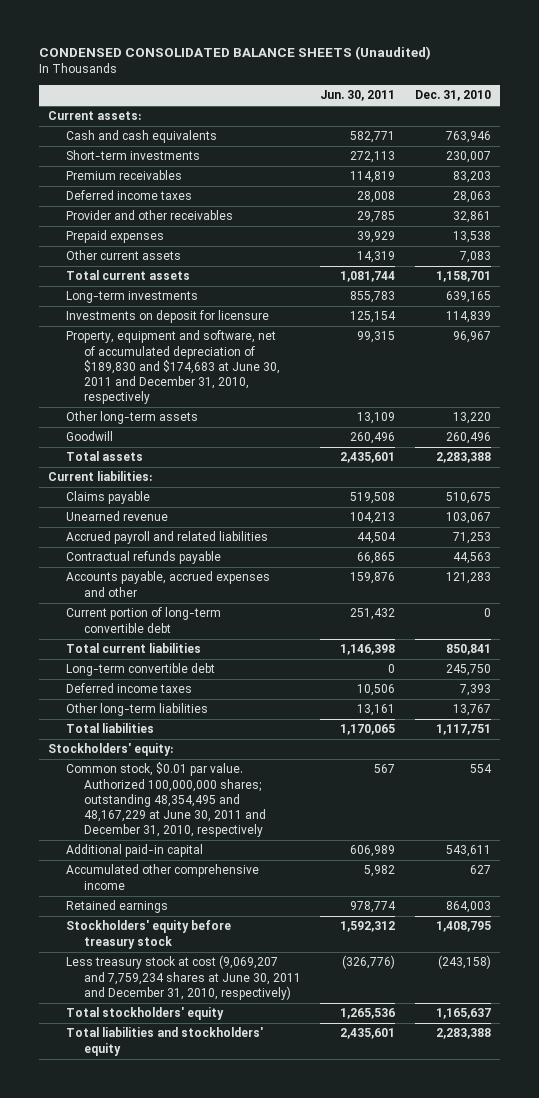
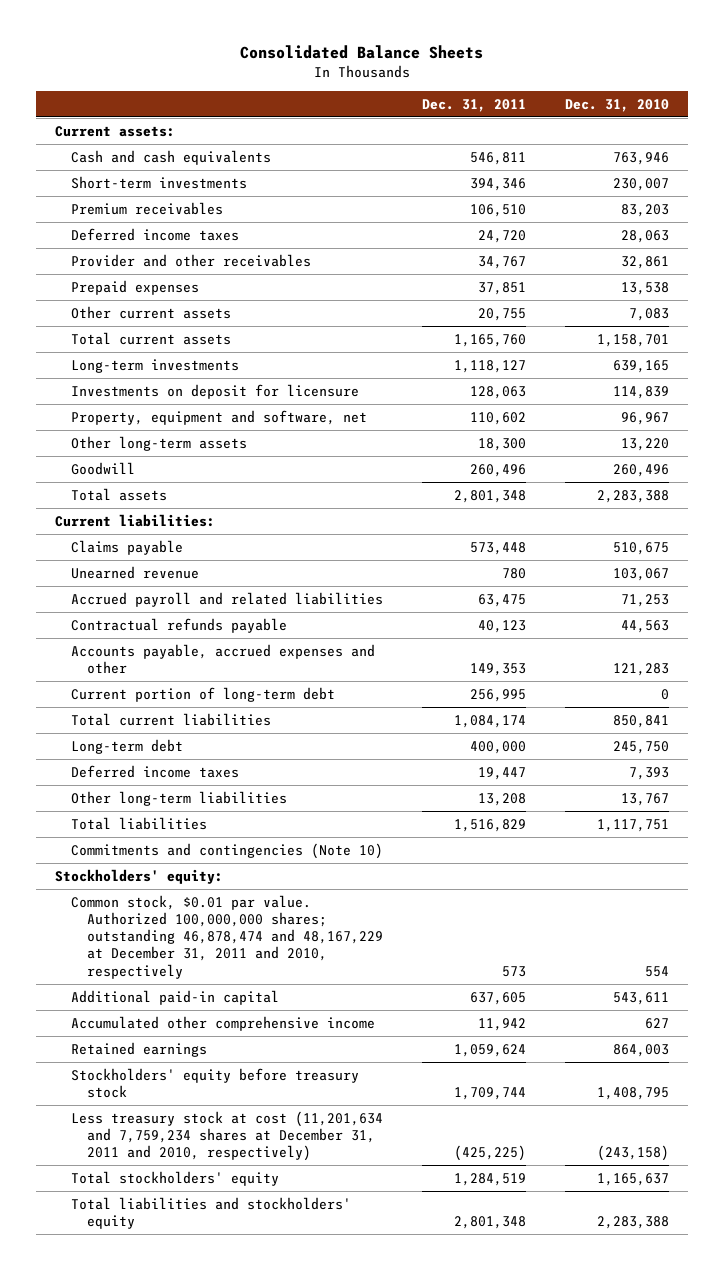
- CONDENSED CONSOLIDATED BALANCE SHEETS (Unaudited)
+ Consolidated Balance Sheets
- | Jun. 30, 2011 | Dec. 31, 2010
+ | Dec. 31, 2011 | Dec. 31, 2010
- Property, equipment and software, net of accumulated depreciation of $189,830 and $174,683 at June 30, 2011 and December 31, 2010, respectively | 99,315 | 96,967
+ Property, equipment and software, net | 110,602 | 96,967
- Current portion of long-term convertible debt | 251,432 | 0
+ Current portion of long-term debt | 256,995 | 0
- Long-term convertible debt | 0 | 245,750
+ Long-term debt | 400,000 | 245,750
+ Commitments and contingencies (Note 10)
- Common stock, $0.01 par value. Authorized 100,000,000 shares; outstanding 48,354,495 and 48,167,229 at June 30, 2011 and December 31, 2010, respectively | 567 | 554
+ Common stock, $0.01 par value. Authorized 100,000,000 shares; outstanding 46,878,474 and 48,167,229 at December 31, 2011 and 2010, respectively | 573 | 554
- Less treasury stock at cost (9,069,207 and 7,759,234 shares at June 30, 2011 and December 31, 2010, respectively) | (326,776) | (243,158)
+ Less treasury stock at cost (11,201,634 and 7,759,234 shares at December 31, 2011 and 2010, respectively) | (425,225) | (243,158)

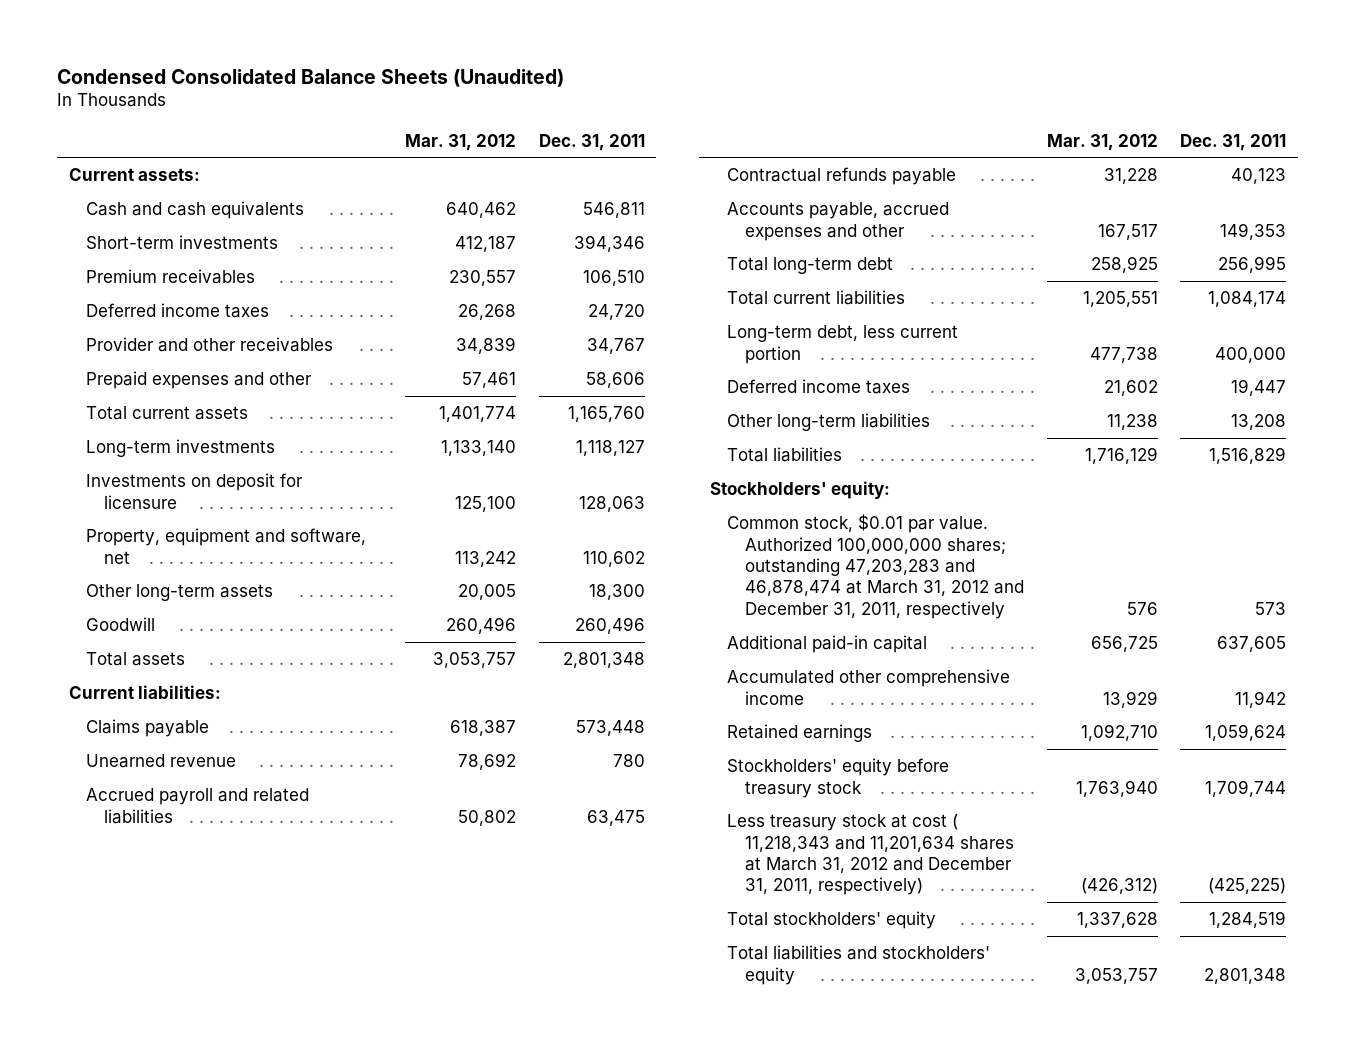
- Consolidated Balance Sheets
+ Condensed Consolidated Balance Sheets (Unaudited)
- | Dec. 31, 2011 | Dec. 31, 2010
+ | Mar. 31, 2012 | Dec. 31, 2011
- Prepaid expenses | 37,851 | 13,538
- Other current assets | 20,755 | 7,083
+ Prepaid expenses and other | 57,461 | 58,606
- Current portion of long-term debt | 256,995 | 0
+ Total long-term debt | 258,925 | 256,995
- Long-term debt | 400,000 | 245,750
+ Long-term debt, less current portion | 477,738 | 400,000
- Commitments and contingencies (Note 10)
- Common stock, $0.01 par value. Authorized 100,000,000 shares; outstanding 46,878,474 and 48,167,229 at December 31, 2011 and 2010, respectively | 573 | 554
+ Common stock, $0.01 par value. Authorized 100,000,000 shares; outstanding 47,203,283 and 46,878,474 at March 31, 2012 and December 31, 2011, respectively | 576 | 573
- Less treasury stock at cost (11,201,634 and 7,759,234 shares at December 31, 2011 and 2010, respectively) | (425,225) | (243,158)
+ Less treasury stock at cost ( 11,218,343 and 11,201,634 shares at March 31, 2012 and December 31, 2011, respectively) | (426,312) | (425,225)

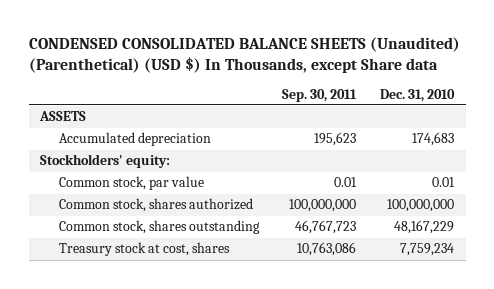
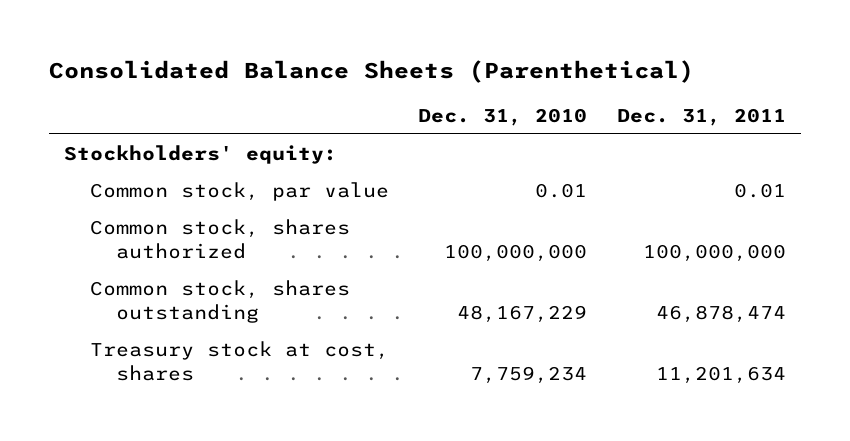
- CONDENSED CONSOLIDATED BALANCE SHEETS (Unaudited) (Parenthetical) (USD $) In Thousands, except Share data
+ Consolidated Balance Sheets (Parenthetical)
- | Sep. 30, 2011 | Dec. 31, 2010
+ | Dec. 31, 2010 | Dec. 31, 2011
- ASSETS
- Accumulated depreciation | 195,623 | 174,683

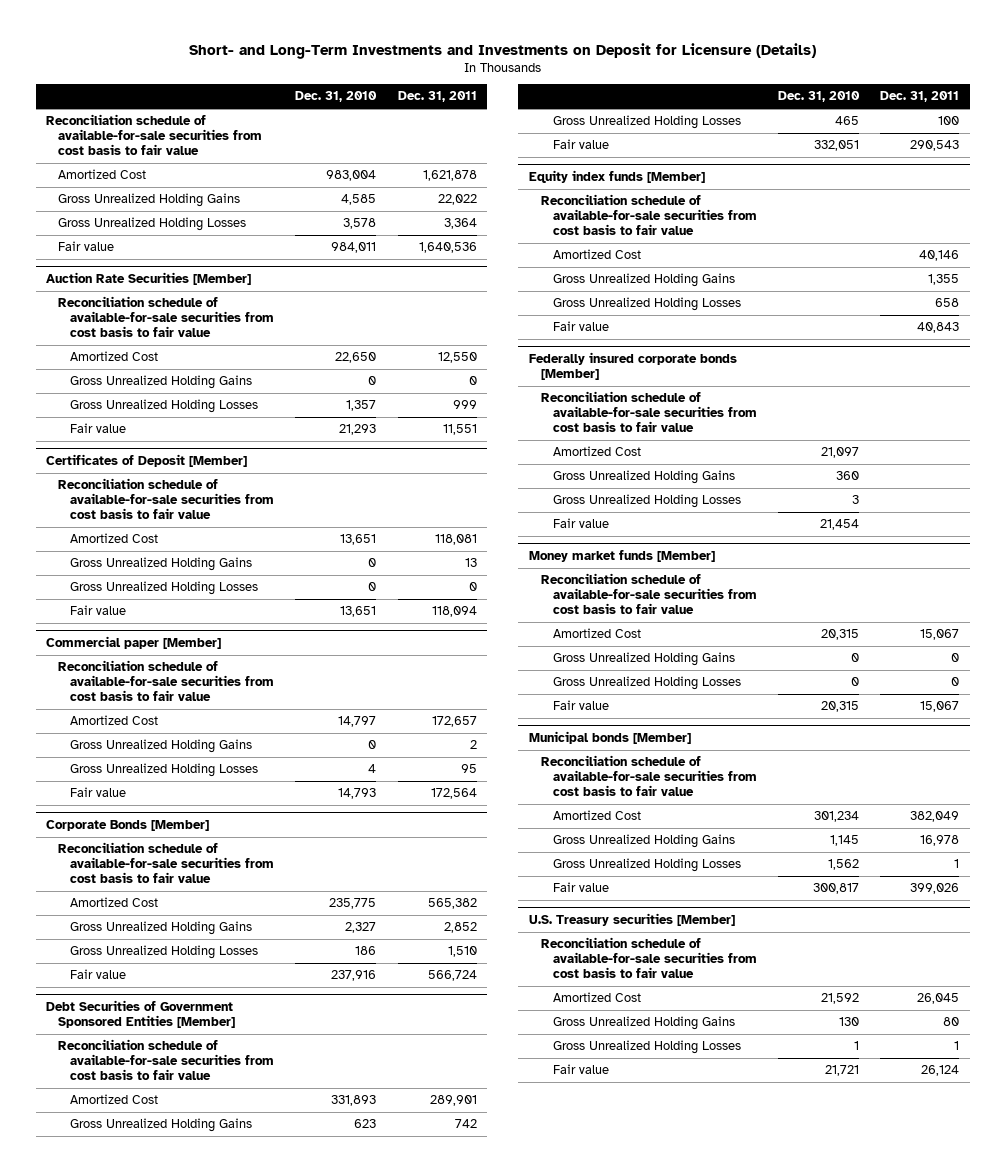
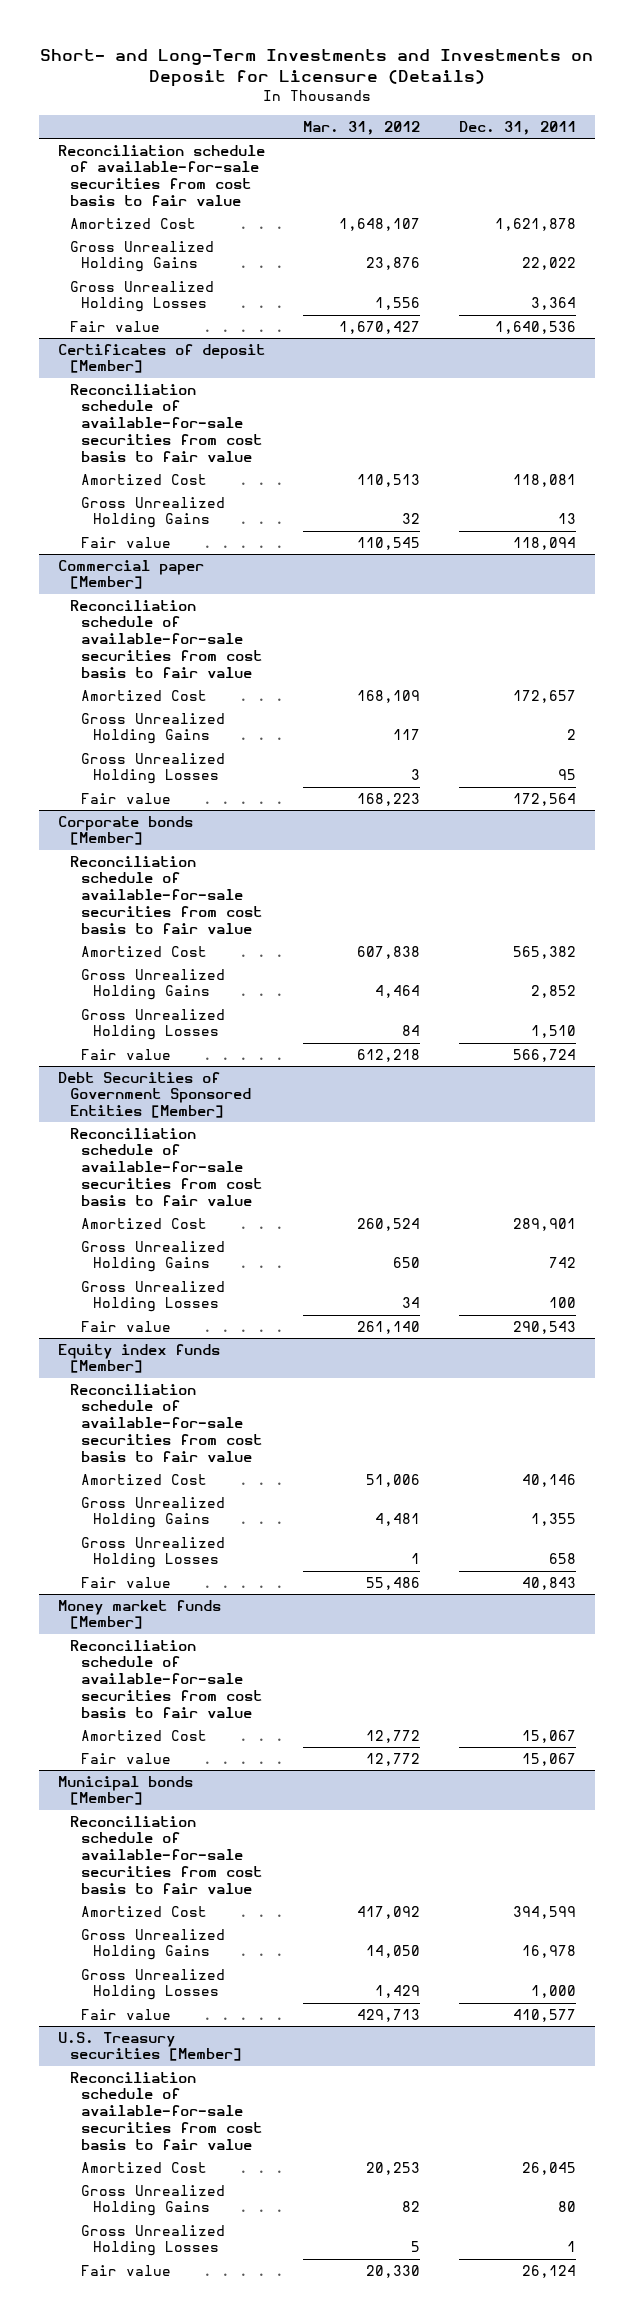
- | Dec. 31, 2010 | Dec. 31, 2011
+ | Mar. 31, 2012 | Dec. 31, 2011
- Auction Rate Securities [Member]
- Reconciliation schedule of available-for-sale securities from cost basis to fair value
- Amortized Cost | 22,650 | 12,550
- Gross Unrealized Holding Gains | 0 | 0
- Gross Unrealized Holding Losses | 1,357 | 999
- Fair value | 21,293 | 11,551
- Certificates of Deposit [Member]
+ Certificates of deposit [Member]
- Gross Unrealized Holding Losses | 0 | 0
- Corporate Bonds [Member]
+ Corporate bonds [Member]
- Federally insured corporate bonds [Member]
- Reconciliation schedule of available-for-sale securities from cost basis to fair value
- Amortized Cost | 21,097 |
- Gross Unrealized Holding Gains | 360 |
- Gross Unrealized Holding Losses | 3 |
- Fair value | 21,454 |
@ Money market funds [Member]
- Gross Unrealized Holding Gains | 0 | 0
- Gross Unrealized Holding Losses | 0 | 0
@ Municipal bonds [Member]
- Amortized Cost | 301,234 | 382,049
+ Amortized Cost | 417,092 | 394,599
- Gross Unrealized Holding Losses | 1,562 | 1
- Fair value | 300,817 | 399,026
+ Gross Unrealized Holding Losses | 1,429 | 1,000
+ Fair value | 429,713 | 410,577

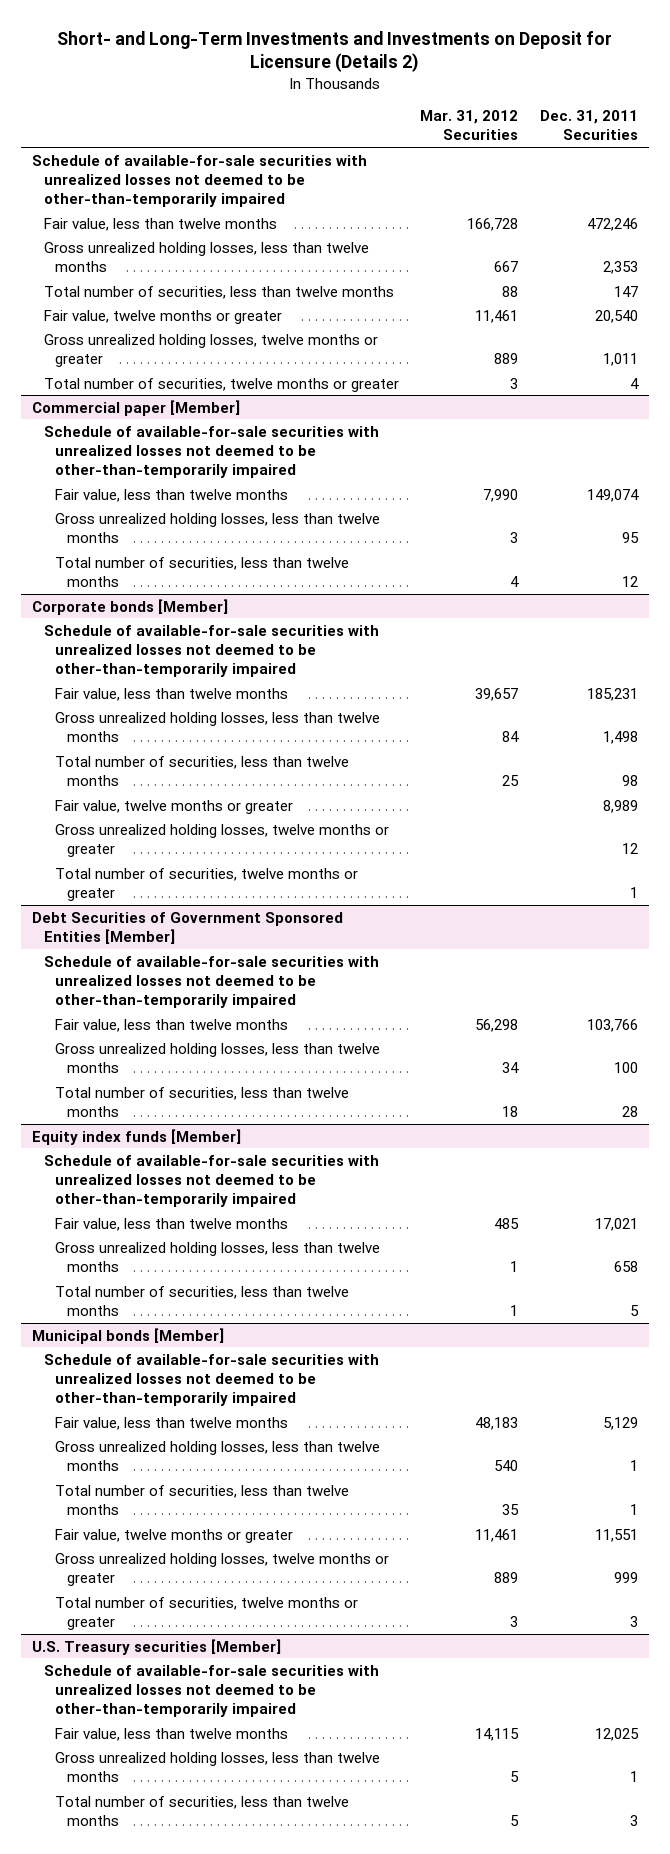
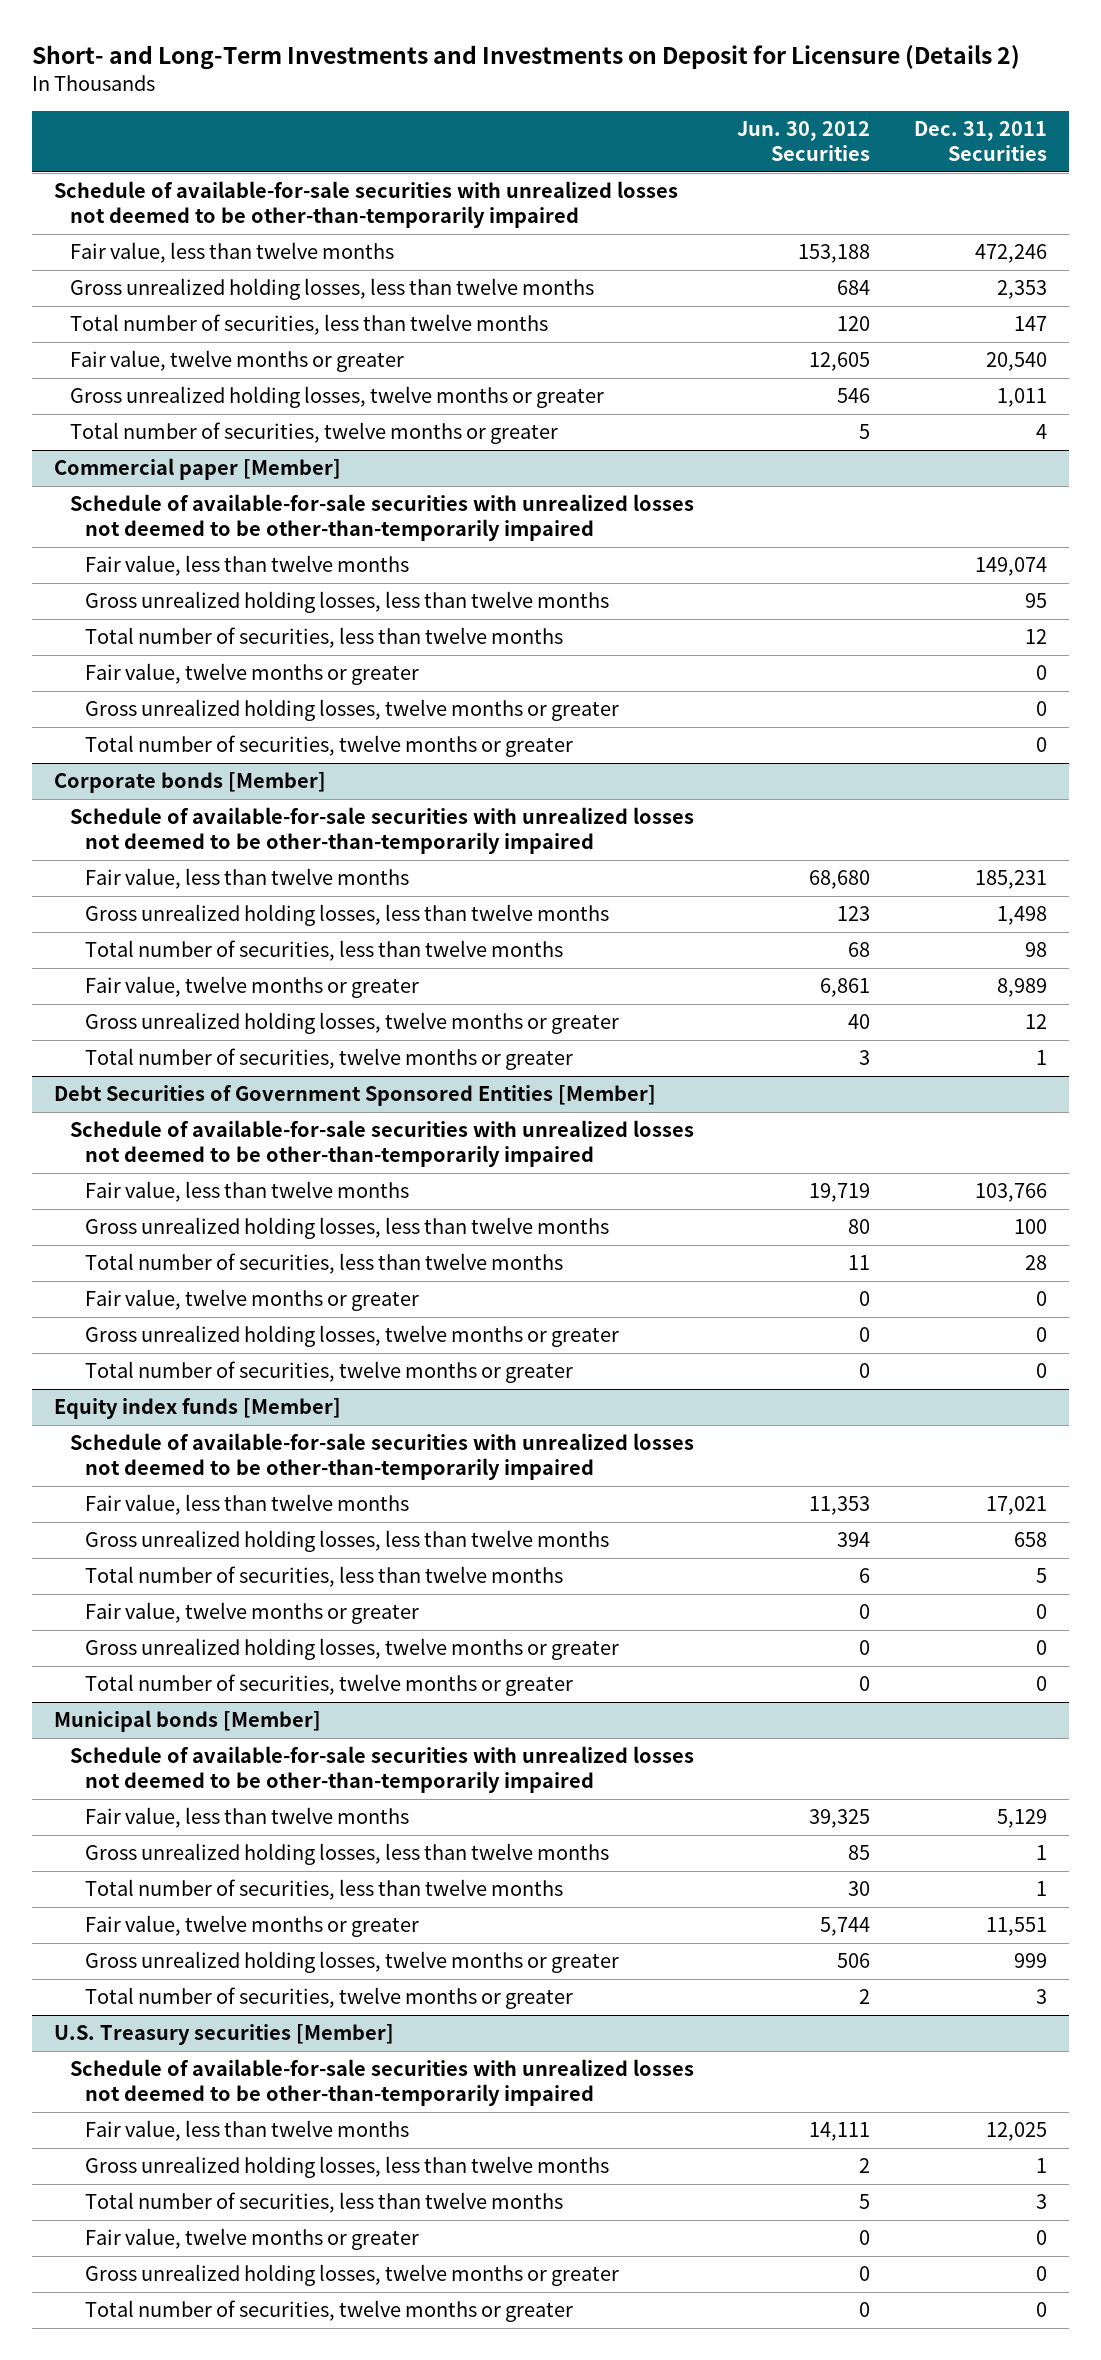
- | Mar. 31, 2012 Securities | Dec. 31, 2011 Securities
+ | Jun. 30, 2012 Securities | Dec. 31, 2011 Securities
@ Commercial paper [Member]
+ Fair value, twelve months or greater | | 0
+ Gross unrealized holding losses, twelve months or greater | | 0
+ Total number of securities, twelve months or greater | | 0
@ Debt Securities of Government Sponsored Entities [Member]
+ Fair value, twelve months or greater | 0 | 0
+ Gross unrealized holding losses, twelve months or greater | 0 | 0
+ Total number of securities, twelve months or greater | 0 | 0
@ Equity index funds [Member]
+ Fair value, twelve months or greater | 0 | 0
+ Gross unrealized holding losses, twelve months or greater | 0 | 0
+ Total number of securities, twelve months or greater | 0 | 0
@ U.S. Treasury securities [Member]
+ Fair value, twelve months or greater | 0 | 0
+ Gross unrealized holding losses, twelve months or greater | 0 | 0
+ Total number of securities, twelve months or greater | 0 | 0

